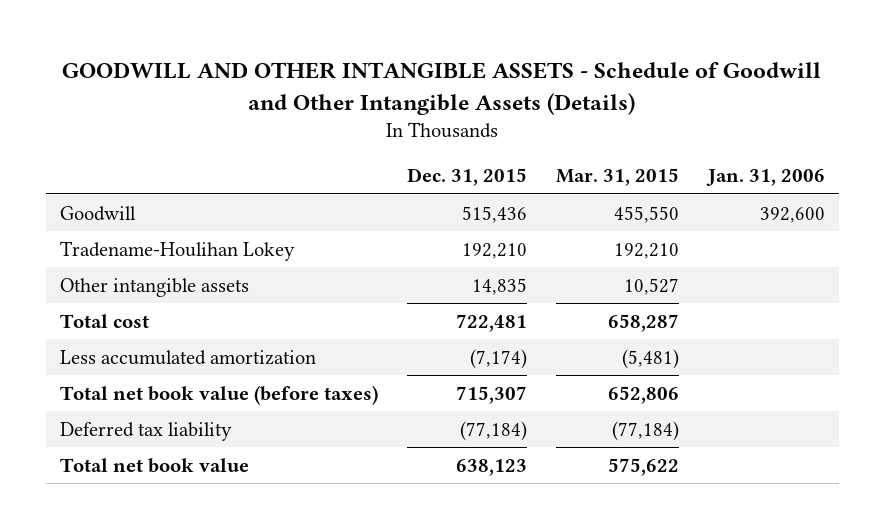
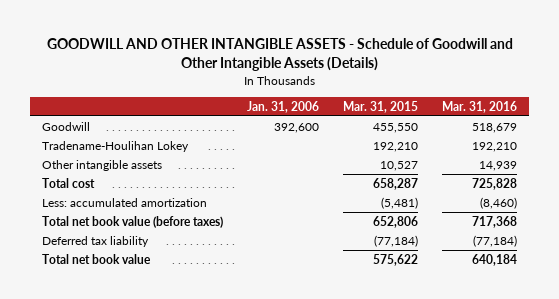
- | Dec. 31, 2015 | Mar. 31, 2015 | Jan. 31, 2006
+ | Jan. 31, 2006 | Mar. 31, 2015 | Mar. 31, 2016
- Less accumulated amortization | (7,174) | (5,481) |
+ Less: accumulated amortization | | (5,481) | (8,460)

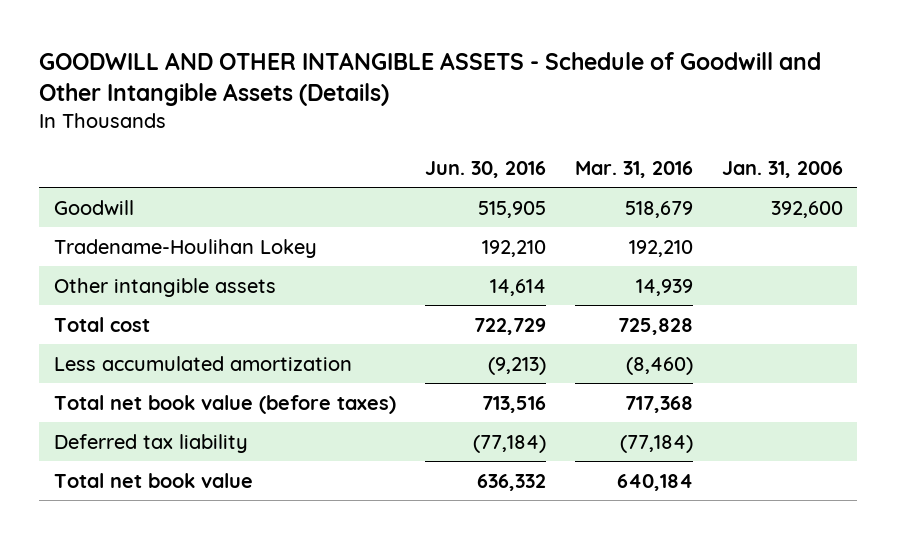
- | Jan. 31, 2006 | Mar. 31, 2015 | Mar. 31, 2016
+ | Jun. 30, 2016 | Mar. 31, 2016 | Jan. 31, 2006
- Less: accumulated amortization | | (5,481) | (8,460)
+ Less accumulated amortization | (9,213) | (8,460) |

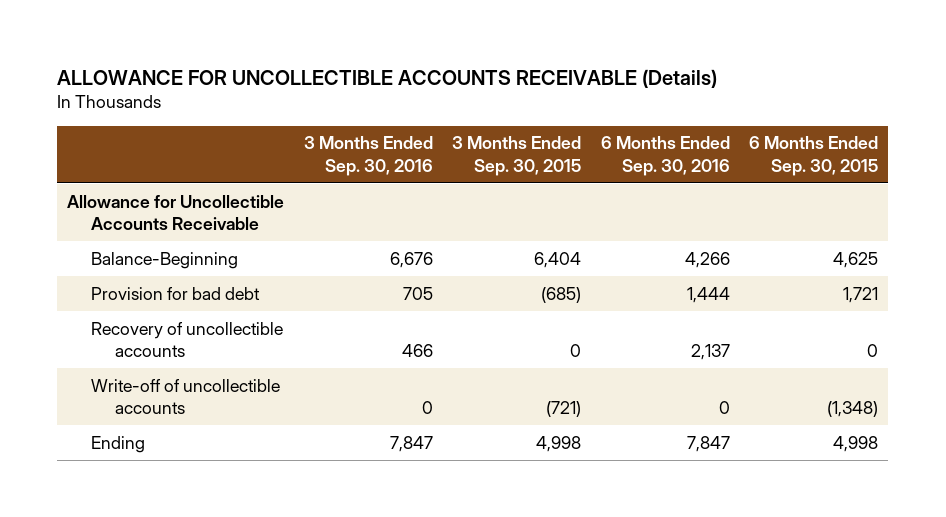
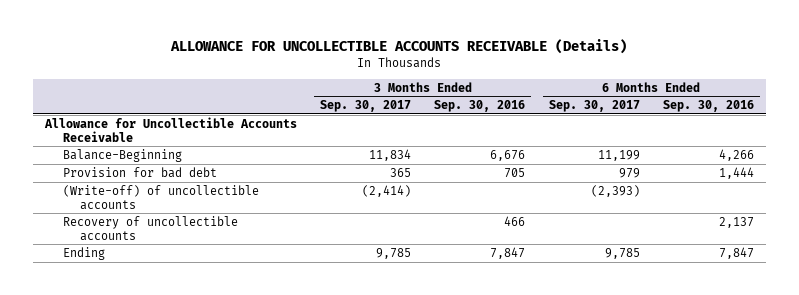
- | 3 Months Ended Sep. 30, 2016 | 3 Months Ended Sep. 30, 2015 | 6 Months Ended Sep. 30, 2016 | 6 Months Ended Sep. 30, 2015
+ | 3 Months Ended Sep. 30, 2017 | 3 Months Ended Sep. 30, 2016 | 6 Months Ended Sep. 30, 2017 | 6 Months Ended Sep. 30, 2016
+ (Write-off) of uncollectible accounts | (2,414) | | (2,393) |
- Write-off of uncollectible accounts | 0 | (721) | 0 | (1,348)

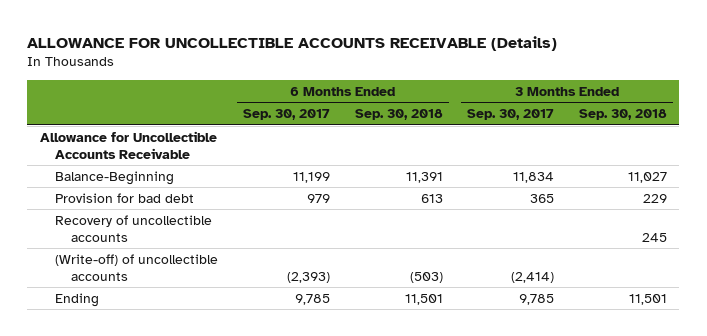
- | 3 Months Ended Sep. 30, 2017 | 3 Months Ended Sep. 30, 2016 | 6 Months Ended Sep. 30, 2017 | 6 Months Ended Sep. 30, 2016
+ | 6 Months Ended Sep. 30, 2017 | 6 Months Ended Sep. 30, 2018 | 3 Months Ended Sep. 30, 2017 | 3 Months Ended Sep. 30, 2018
moved down: (Write-off) of uncollectible accounts | (2,393) | (503) | (2,414) |

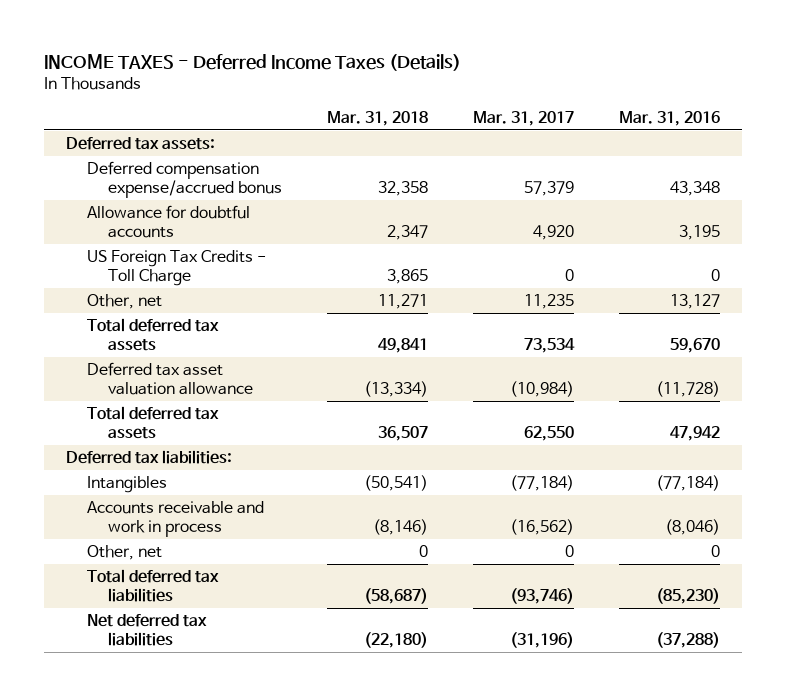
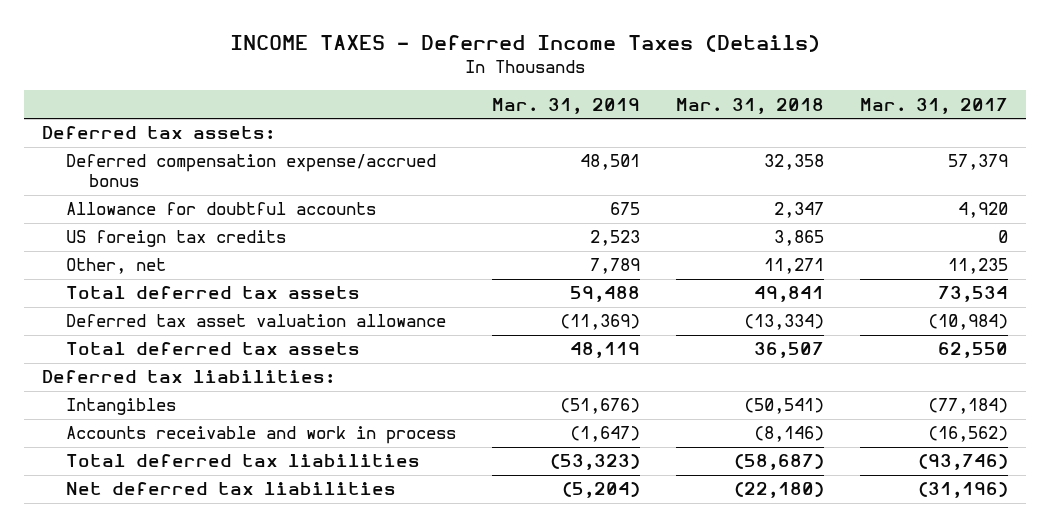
- | Mar. 31, 2018 | Mar. 31, 2017 | Mar. 31, 2016
+ | Mar. 31, 2019 | Mar. 31, 2018 | Mar. 31, 2017
- US Foreign Tax Credits - Toll Charge | 3,865 | 0 | 0
+ US foreign tax credits | 2,523 | 3,865 | 0
- Other, net | 0 | 0 | 0

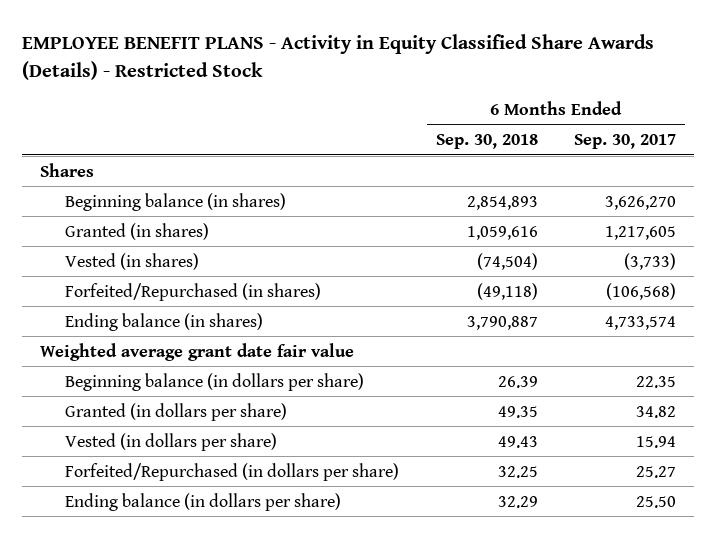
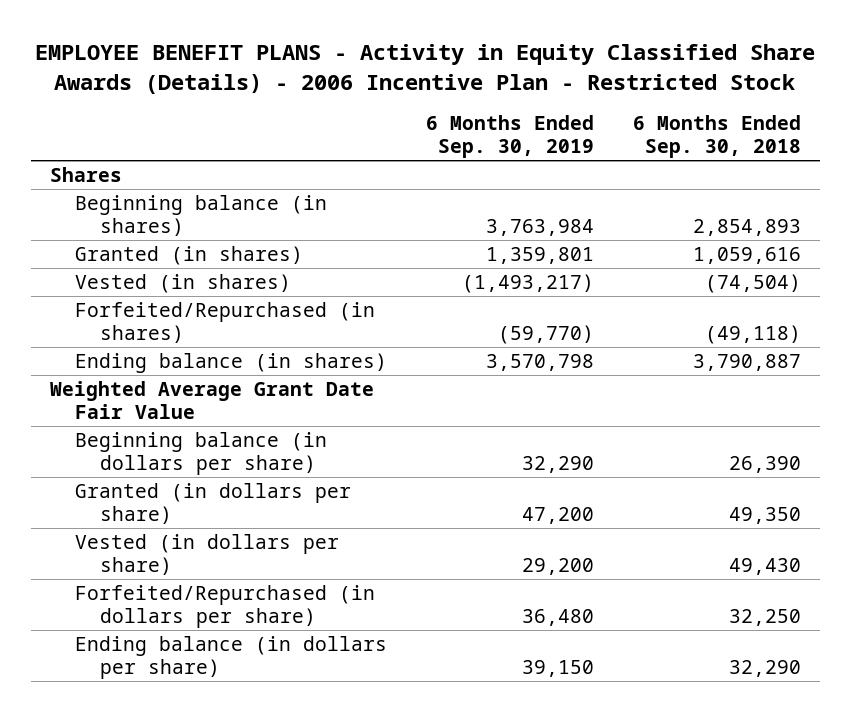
- EMPLOYEE BENEFIT PLANS - Activity in Equity Classified Share Awards (Details) - Restricted Stock
+ EMPLOYEE BENEFIT PLANS - Activity in Equity Classified Share Awards (Details) - 2006 Incentive Plan - Restricted Stock
- | 6 Months Ended Sep. 30, 2018 | 6 Months Ended Sep. 30, 2017
+ | 6 Months Ended Sep. 30, 2019 | 6 Months Ended Sep. 30, 2018
- Weighted average grant date fair value
- Beginning balance (in dollars per share) | 26.39 | 22.35
- Granted (in dollars per share) | 49.35 | 34.82
- Vested (in dollars per share) | 49.43 | 15.94
- Forfeited/Repurchased (in dollars per share) | 32.25 | 25.27
- Ending balance (in dollars per share) | 32.29 | 25.50
+ Weighted Average Grant Date Fair Value
+ Beginning balance (in dollars per share) | 32,290 | 26,390
+ Granted (in dollars per share) | 47,200 | 49,350
+ Vested (in dollars per share) | 29,200 | 49,430
+ Forfeited/Repurchased (in dollars per share) | 36,480 | 32,250
+ Ending balance (in dollars per share) | 39,150 | 32,290

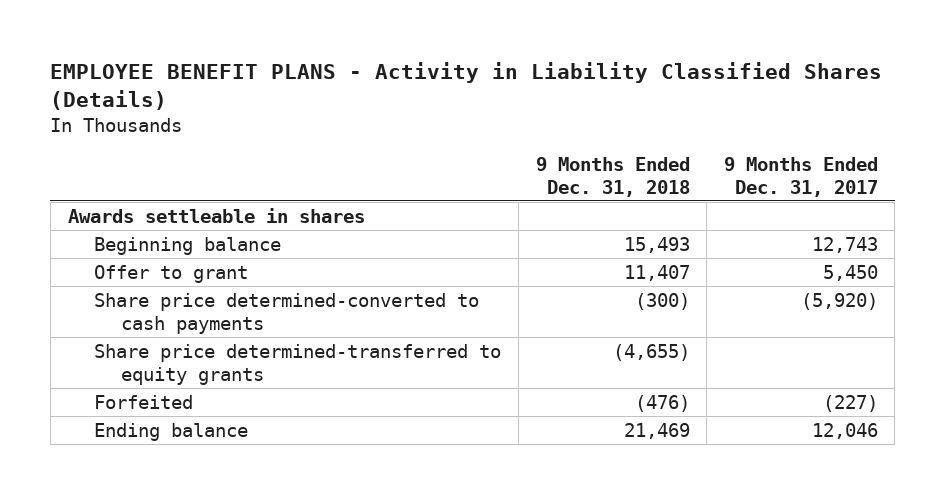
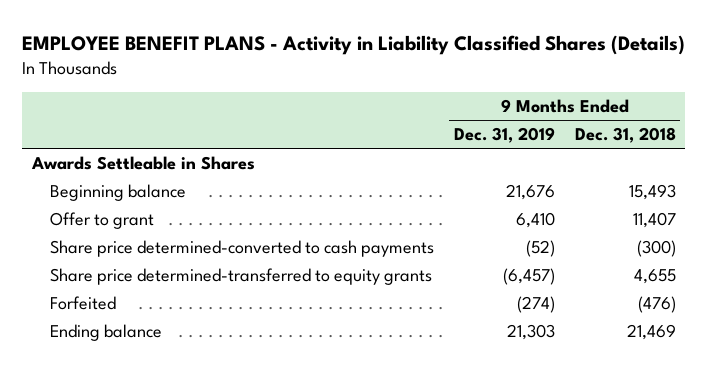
- | 9 Months Ended Dec. 31, 2018 | 9 Months Ended Dec. 31, 2017
+ | 9 Months Ended Dec. 31, 2019 | 9 Months Ended Dec. 31, 2018
- Awards settleable in shares
+ Awards Settleable in Shares
- Share price determined-transferred to equity grants | (4,655) |
+ Share price determined-transferred to equity grants | (6,457) | 4,655

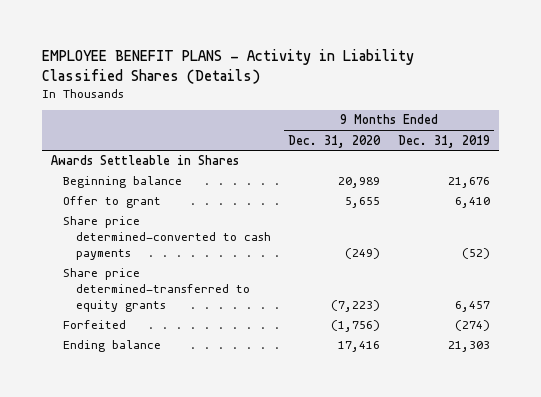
- | 9 Months Ended Dec. 31, 2019 | 9 Months Ended Dec. 31, 2018
+ | 9 Months Ended Dec. 31, 2020 | 9 Months Ended Dec. 31, 2019
- Share price determined-transferred to equity grants | (6,457) | 4,655
+ Share price determined-transferred to equity grants | (7,223) | 6,457

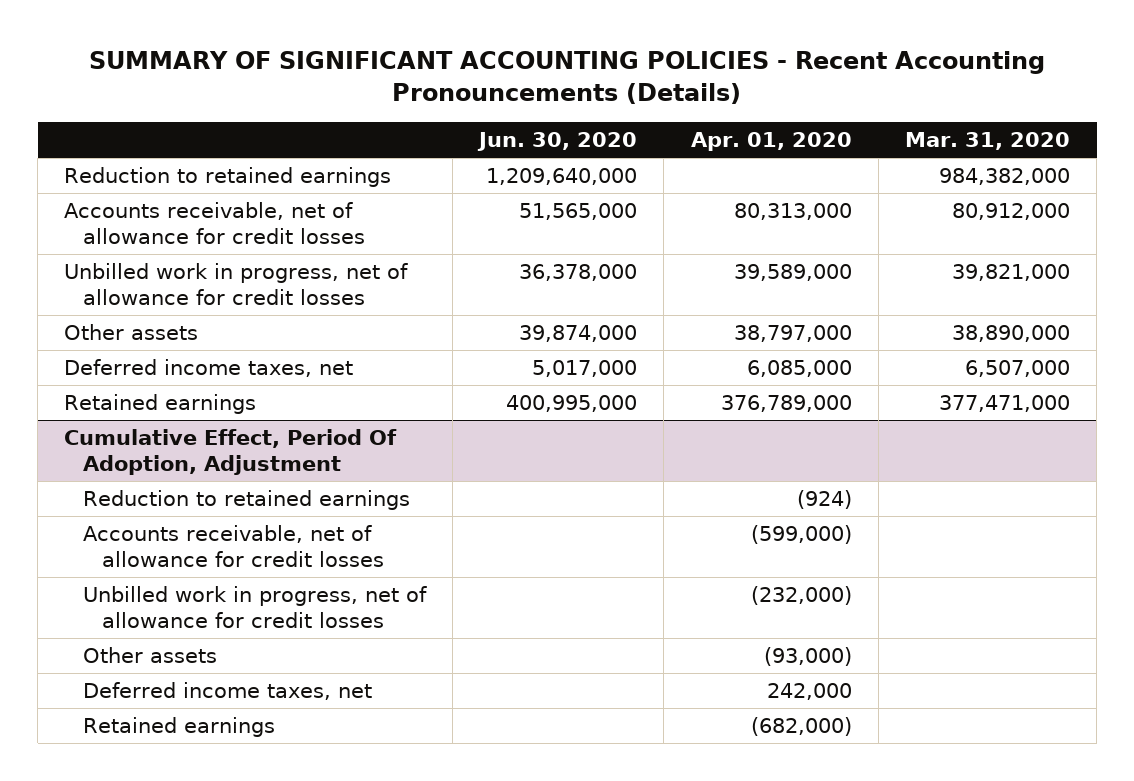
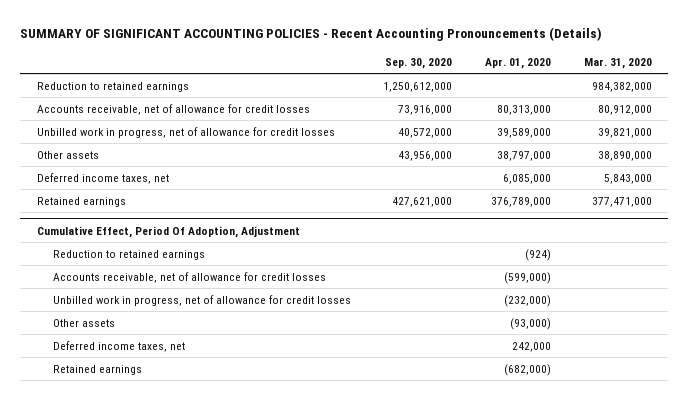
- | Jun. 30, 2020 | Apr. 01, 2020 | Mar. 31, 2020
+ | Sep. 30, 2020 | Apr. 01, 2020 | Mar. 31, 2020
- Deferred income taxes, net | 5,017,000 | 6,085,000 | 6,507,000
+ Deferred income taxes, net | | 6,085,000 | 5,843,000

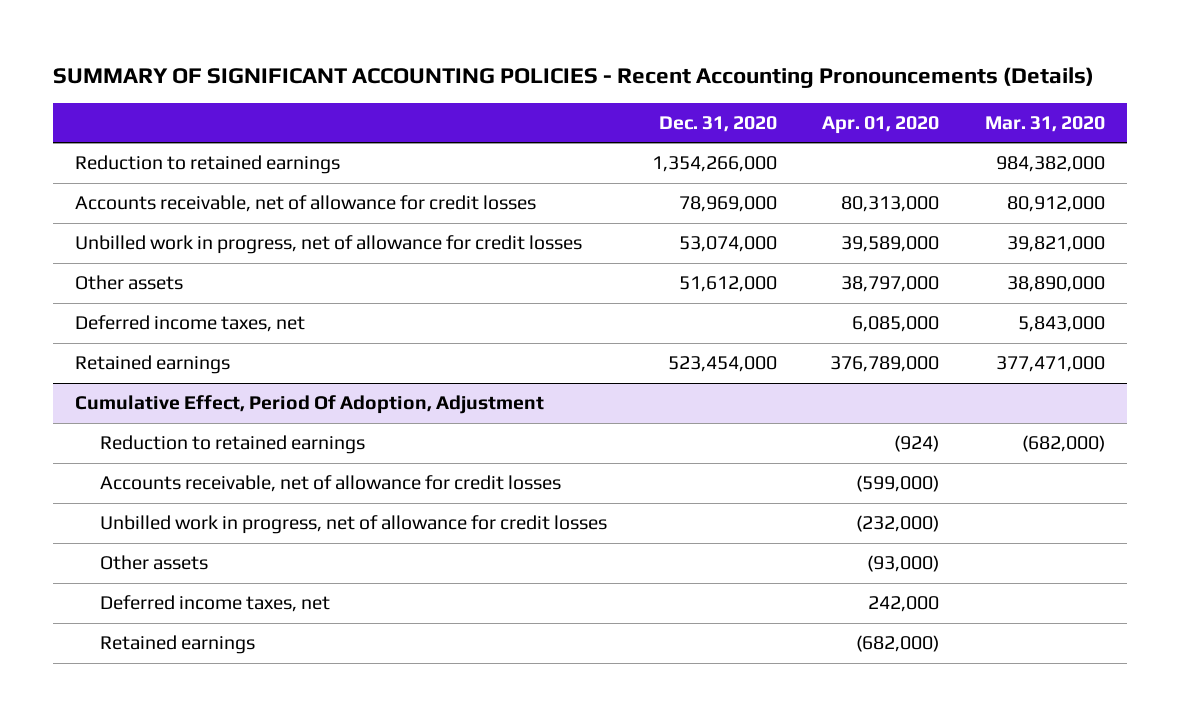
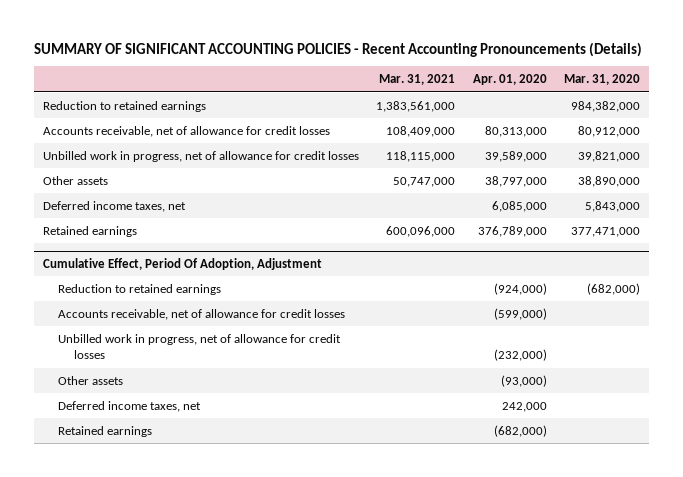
- | Dec. 31, 2020 | Apr. 01, 2020 | Mar. 31, 2020
+ | Mar. 31, 2021 | Apr. 01, 2020 | Mar. 31, 2020
@ Cumulative Effect, Period Of Adoption, Adjustment
- Reduction to retained earnings | | (924) | (682,000)
+ Reduction to retained earnings | | (924,000) | (682,000)

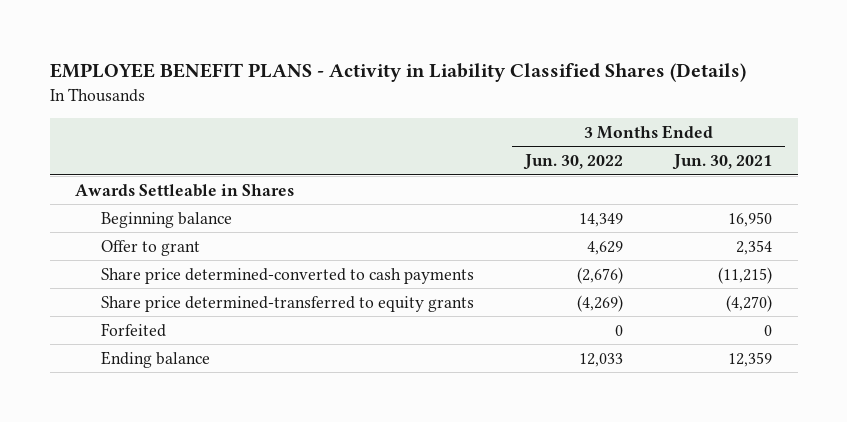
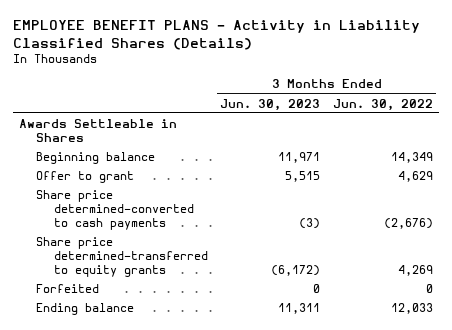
- | 3 Months Ended Jun. 30, 2022 | 3 Months Ended Jun. 30, 2021
+ | 3 Months Ended Jun. 30, 2023 | 3 Months Ended Jun. 30, 2022
- Share price determined-transferred to equity grants | (4,269) | (4,270)
+ Share price determined-transferred to equity grants | (6,172) | 4,269

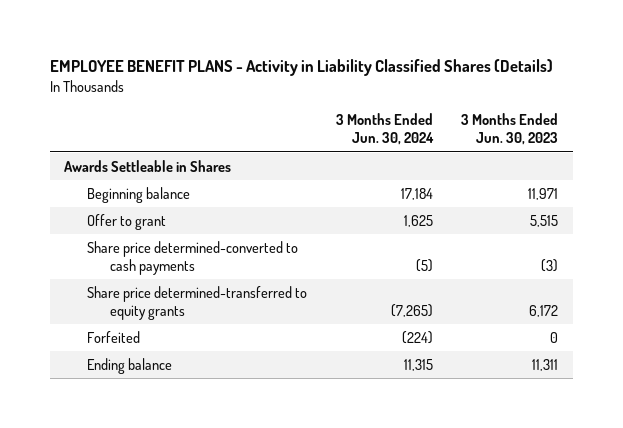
- | 3 Months Ended Jun. 30, 2023 | 3 Months Ended Jun. 30, 2022
+ | 3 Months Ended Jun. 30, 2024 | 3 Months Ended Jun. 30, 2023
- Share price determined-transferred to equity grants | (6,172) | 4,269
+ Share price determined-transferred to equity grants | (7,265) | 6,172

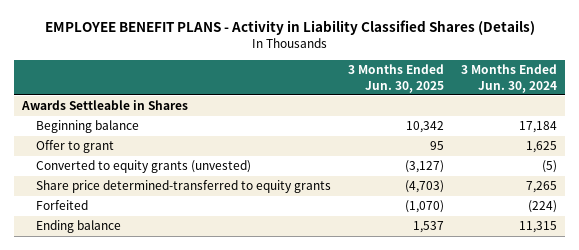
- | 3 Months Ended Jun. 30, 2024 | 3 Months Ended Jun. 30, 2023
+ | 3 Months Ended Jun. 30, 2025 | 3 Months Ended Jun. 30, 2024
- Share price determined-converted to cash payments | (5) | (3)
- Share price determined-transferred to equity grants | (7,265) | 6,172
+ Converted to equity grants (unvested) | (3,127) | (5)
+ Share price determined-transferred to equity grants | (4,703) | 7,265

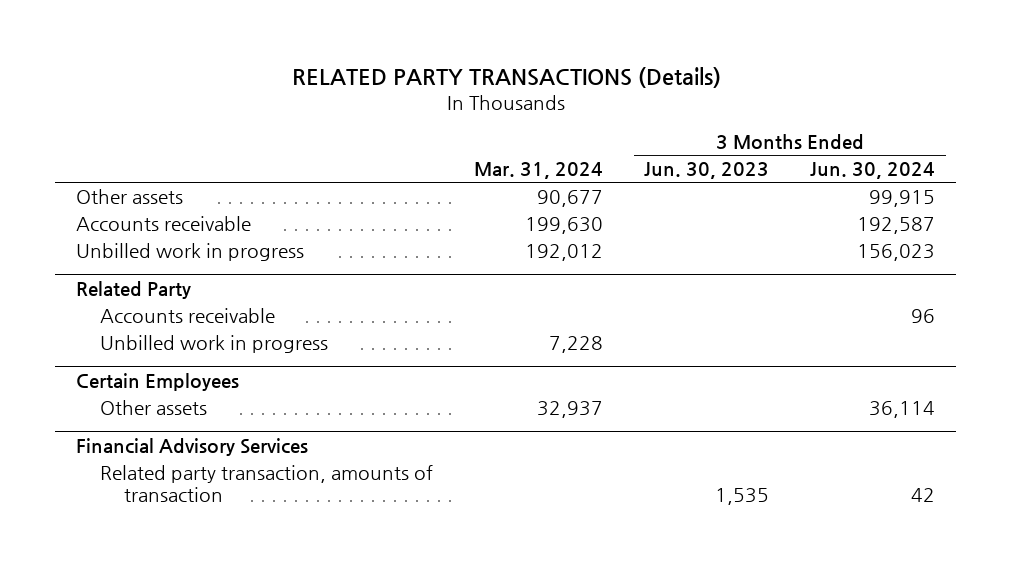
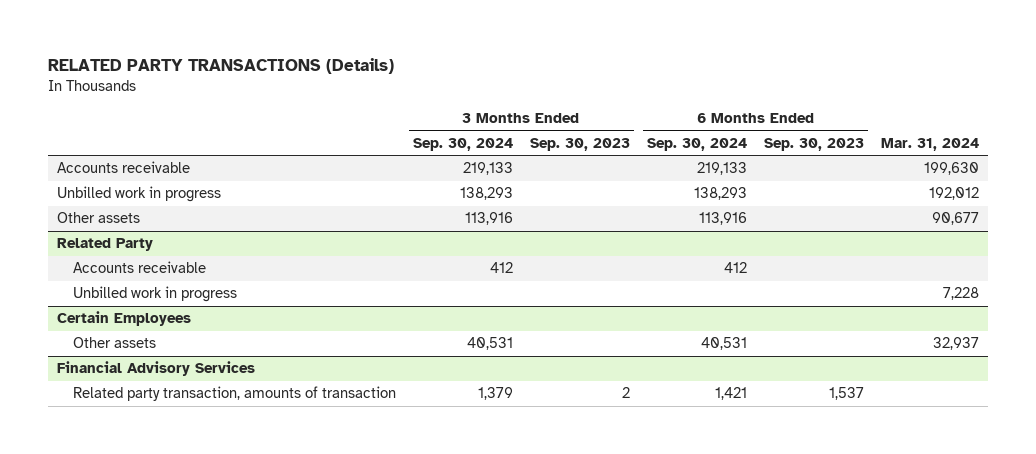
- | Mar. 31, 2024 | 3 Months Ended Jun. 30, 2023 | 3 Months Ended Jun. 30, 2024
+ | 3 Months Ended Sep. 30, 2024 | 3 Months Ended Sep. 30, 2023 | 6 Months Ended Sep. 30, 2024 | 6 Months Ended Sep. 30, 2023 | Mar. 31, 2024
moved down: Other assets | 113,916 | | 113,916 | | 90,677

